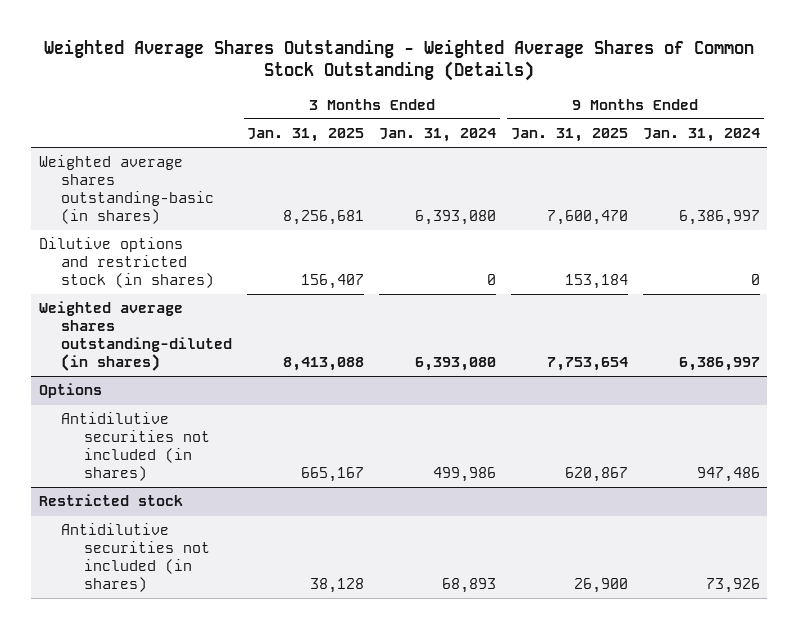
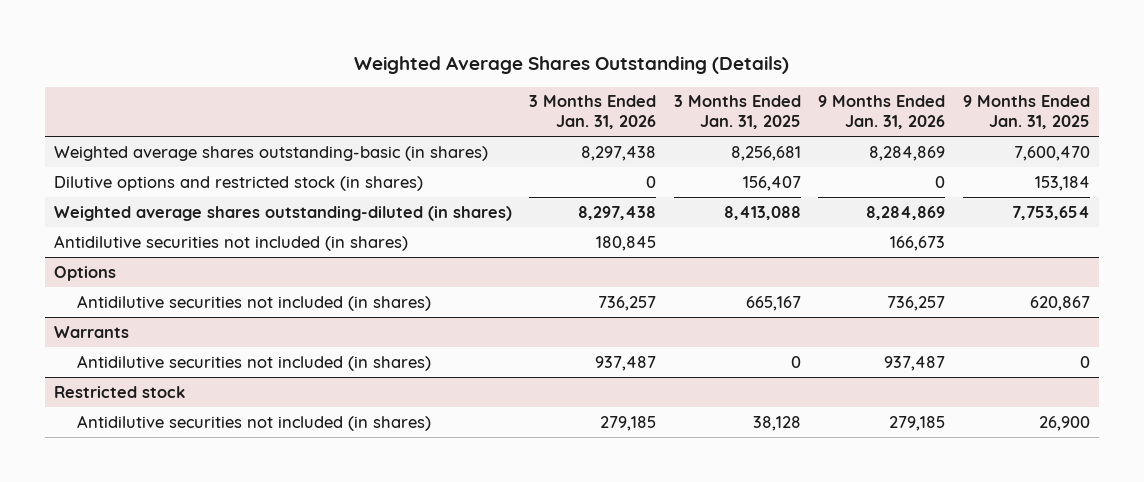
- Weighted Average Shares Outstanding - Weighted Average Shares of Common Stock Outstanding (Details)
+ Weighted Average Shares Outstanding (Details)
- | 3 Months Ended Jan. 31, 2025 | 3 Months Ended Jan. 31, 2024 | 9 Months Ended Jan. 31, 2025 | 9 Months Ended Jan. 31, 2024
+ | 3 Months Ended Jan. 31, 2026 | 3 Months Ended Jan. 31, 2025 | 9 Months Ended Jan. 31, 2026 | 9 Months Ended Jan. 31, 2025
+ Antidilutive securities not included (in shares) | 180,845 | | 166,673 |
+ Warrants
+ Antidilutive securities not included (in shares) | 937,487 | 0 | 937,487 | 0

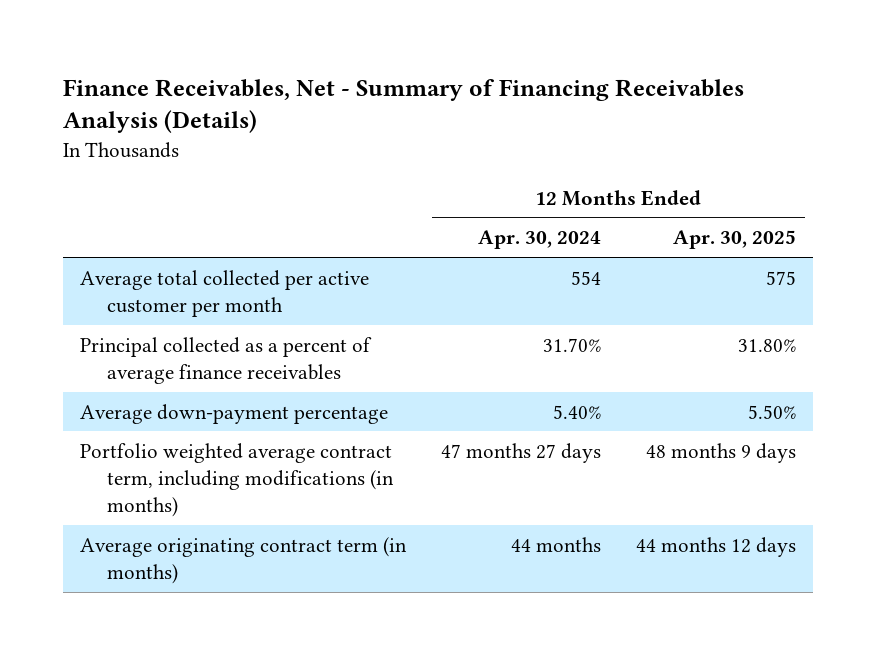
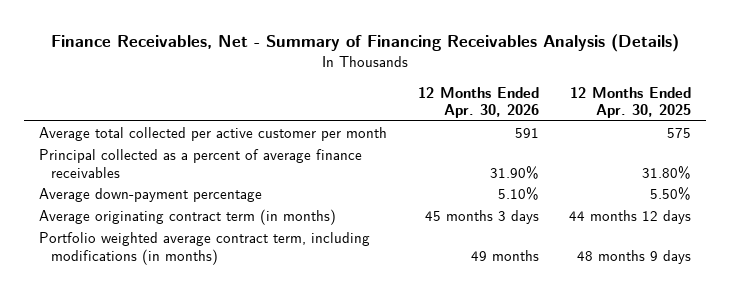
- | 12 Months Ended Apr. 30, 2024 | 12 Months Ended Apr. 30, 2025
+ | 12 Months Ended Apr. 30, 2026 | 12 Months Ended Apr. 30, 2025
moved down: Portfolio weighted average contract term, including modifications (in months) | 49 months | 48 months 9 days

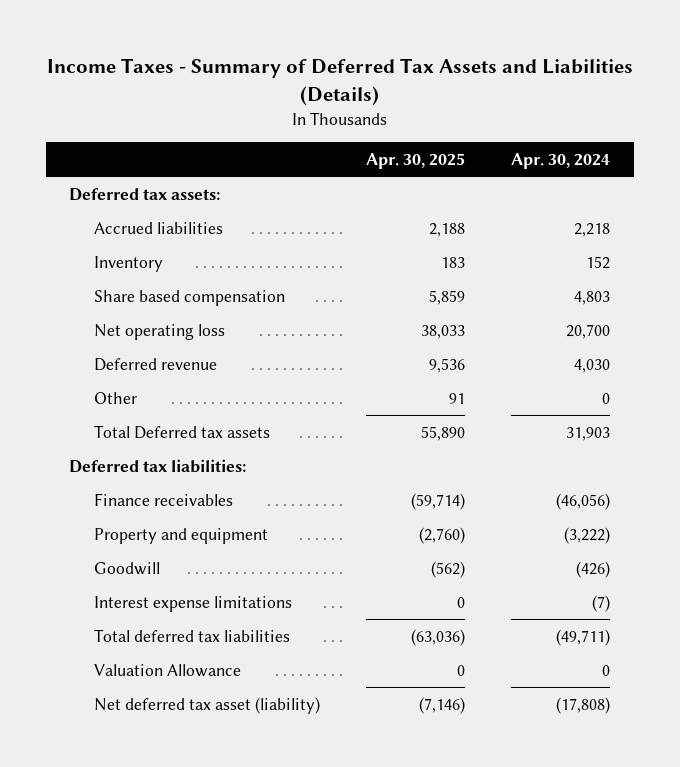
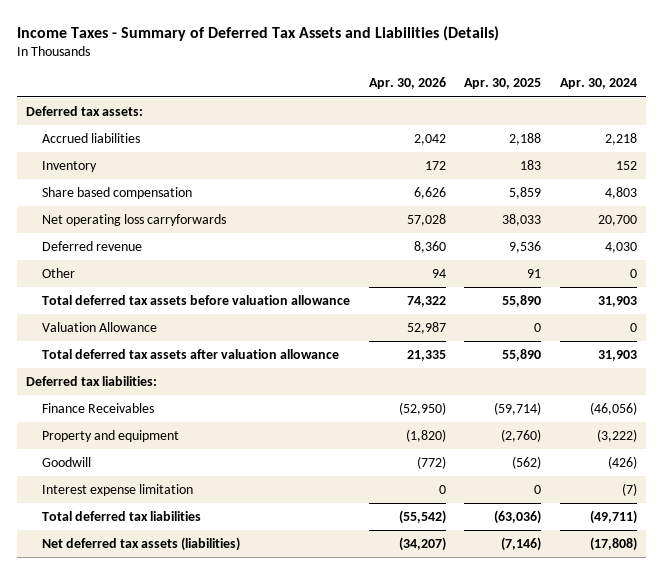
- | Apr. 30, 2025 | Apr. 30, 2024
+ | Apr. 30, 2026 | Apr. 30, 2025 | Apr. 30, 2024
- Net operating loss | 38,033 | 20,700
+ Net operating loss carryforwards | 57,028 | 38,033 | 20,700
- Total Deferred tax assets | 55,890 | 31,903
+ Total deferred tax assets before valuation allowance | 74,322 | 55,890 | 31,903
moved up: Valuation Allowance | 52,987 | 0 | 0
+ Total deferred tax assets after valuation allowance | 21,335 | 55,890 | 31,903
- Finance receivables | (59,714) | (46,056)
+ Finance Receivables | (52,950) | (59,714) | (46,056)
- Interest expense limitations | 0 | (7)
+ Interest expense limitation | 0 | 0 | (7)
- Net deferred tax asset (liability) | (7,146) | (17,808)
+ Net deferred tax assets (liabilities) | (34,207) | (7,146) | (17,808)

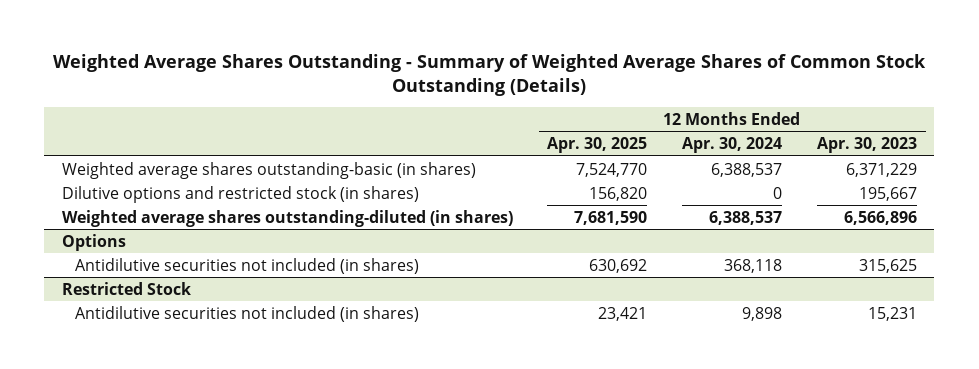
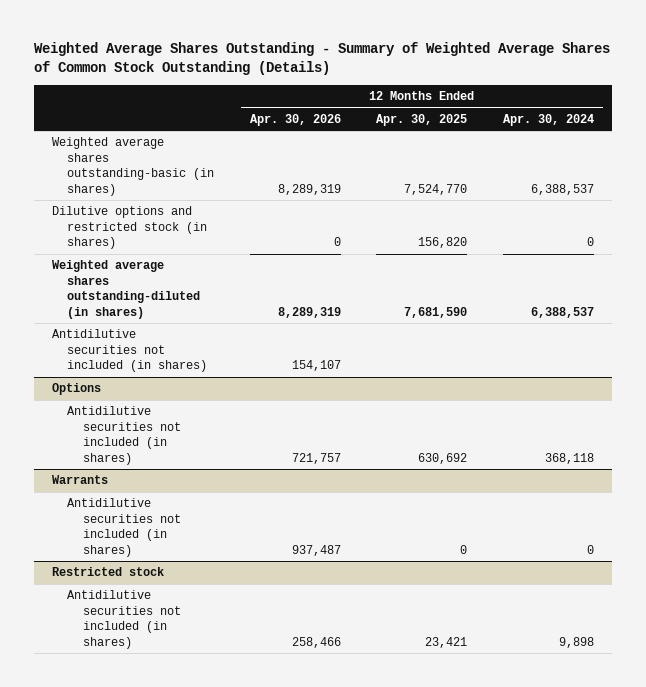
- | 12 Months Ended Apr. 30, 2025 | 12 Months Ended Apr. 30, 2024 | 12 Months Ended Apr. 30, 2023
+ | 12 Months Ended Apr. 30, 2026 | 12 Months Ended Apr. 30, 2025 | 12 Months Ended Apr. 30, 2024
+ Antidilutive securities not included (in shares) | 154,107 | |
- Restricted Stock
+ Warrants
+ Antidilutive securities not included (in shares) | 937,487 | 0 | 0
+ Restricted stock

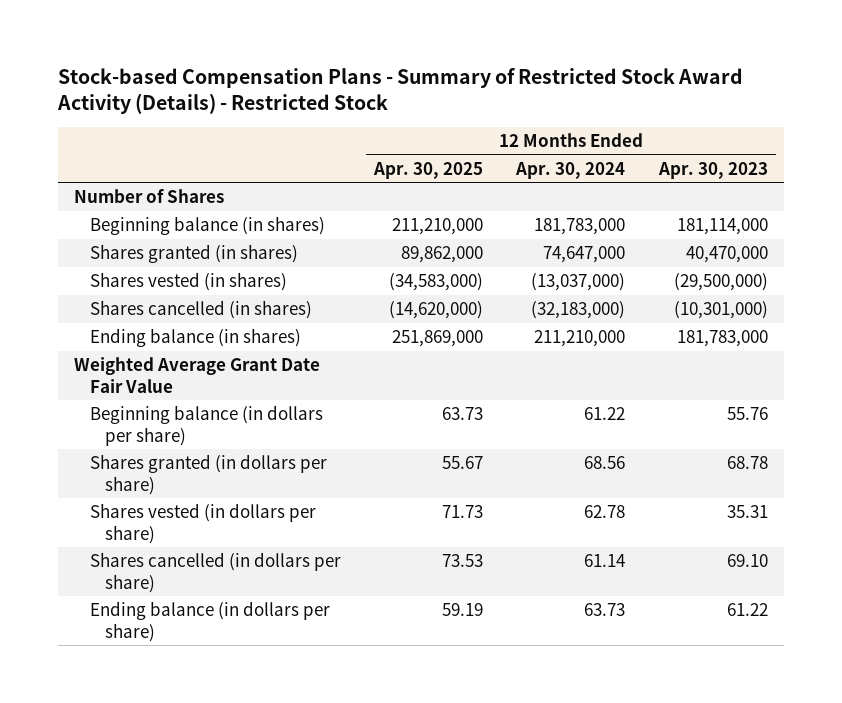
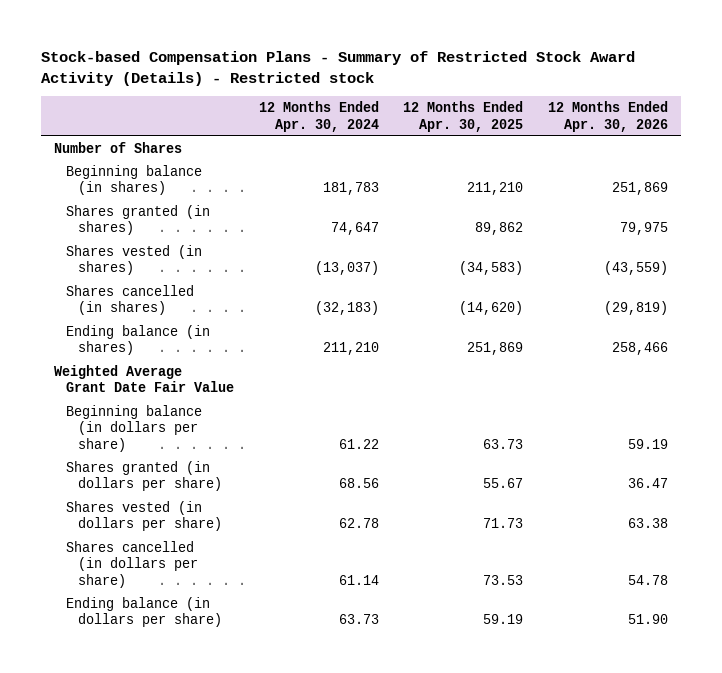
- Stock-based Compensation Plans - Summary of Restricted Stock Award Activity (Details) - Restricted Stock
+ Stock-based Compensation Plans - Summary of Restricted Stock Award Activity (Details) - Restricted stock
- | 12 Months Ended Apr. 30, 2025 | 12 Months Ended Apr. 30, 2024 | 12 Months Ended Apr. 30, 2023
+ | 12 Months Ended Apr. 30, 2024 | 12 Months Ended Apr. 30, 2025 | 12 Months Ended Apr. 30, 2026
- Beginning balance (in shares) | 211,210,000 | 181,783,000 | 181,114,000
- Shares granted (in shares) | 89,862,000 | 74,647,000 | 40,470,000
- Shares vested (in shares) | (34,583,000) | (13,037,000) | (29,500,000)
- Shares cancelled (in shares) | (14,620,000) | (32,183,000) | (10,301,000)
- Ending balance (in shares) | 251,869,000 | 211,210,000 | 181,783,000
+ Beginning balance (in shares) | 181,783 | 211,210 | 251,869
+ Shares granted (in shares) | 74,647 | 89,862 | 79,975
+ Shares vested (in shares) | (13,037) | (34,583) | (43,559)
+ Shares cancelled (in shares) | (32,183) | (14,620) | (29,819)
+ Ending balance (in shares) | 211,210 | 251,869 | 258,466

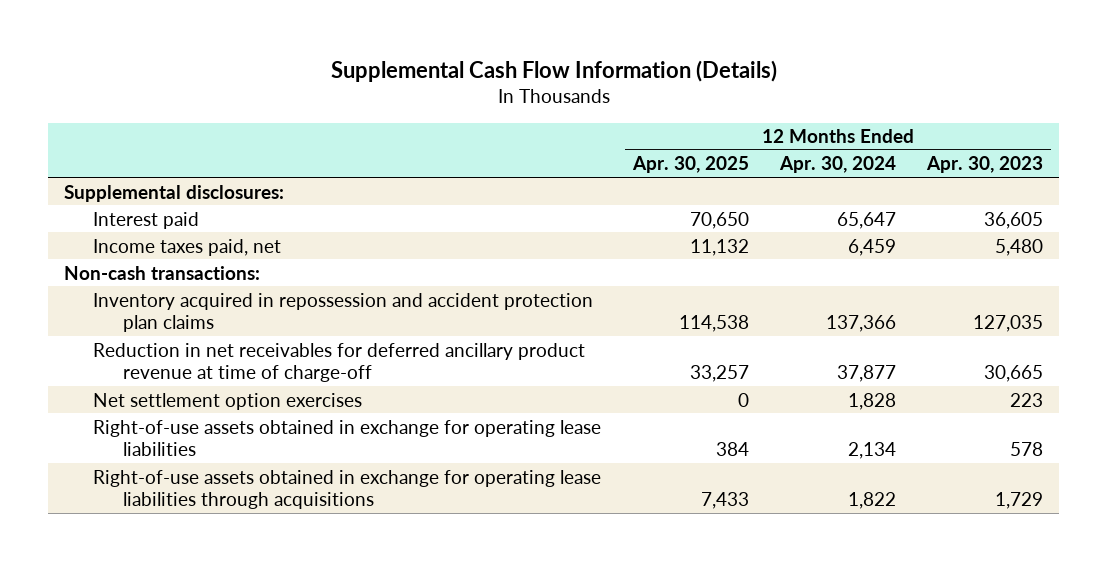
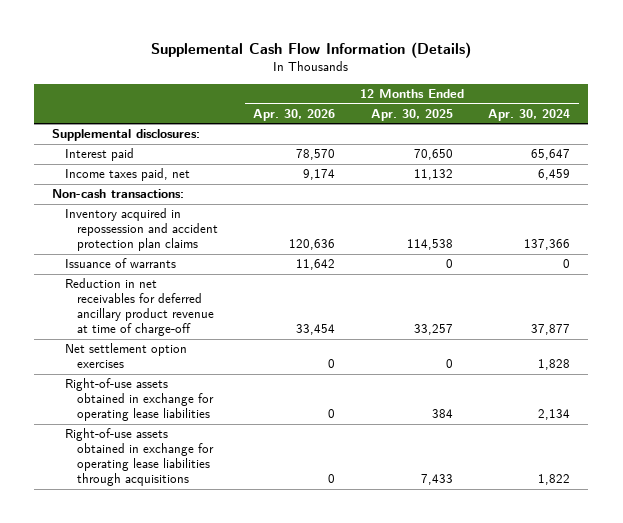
- | 12 Months Ended Apr. 30, 2025 | 12 Months Ended Apr. 30, 2024 | 12 Months Ended Apr. 30, 2023
+ | 12 Months Ended Apr. 30, 2026 | 12 Months Ended Apr. 30, 2025 | 12 Months Ended Apr. 30, 2024
+ Issuance of warrants | 11,642 | 0 | 0

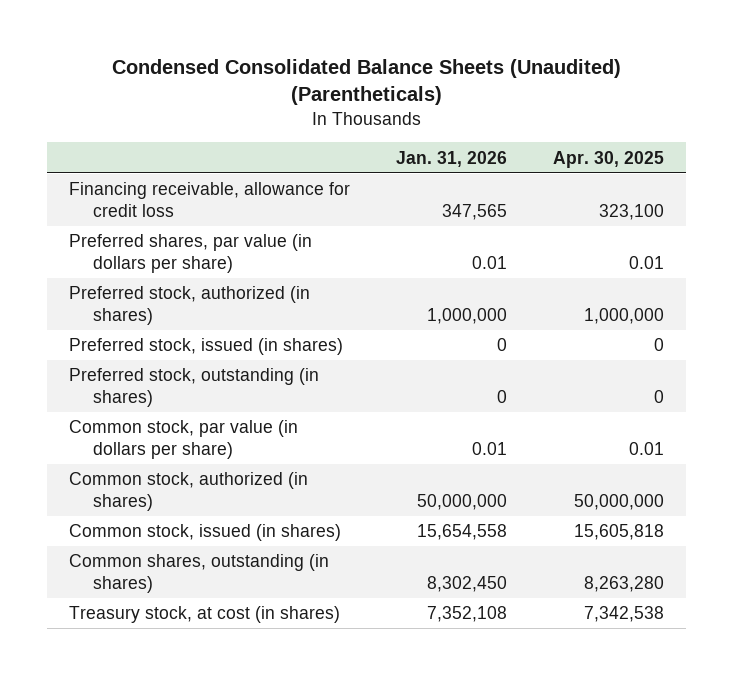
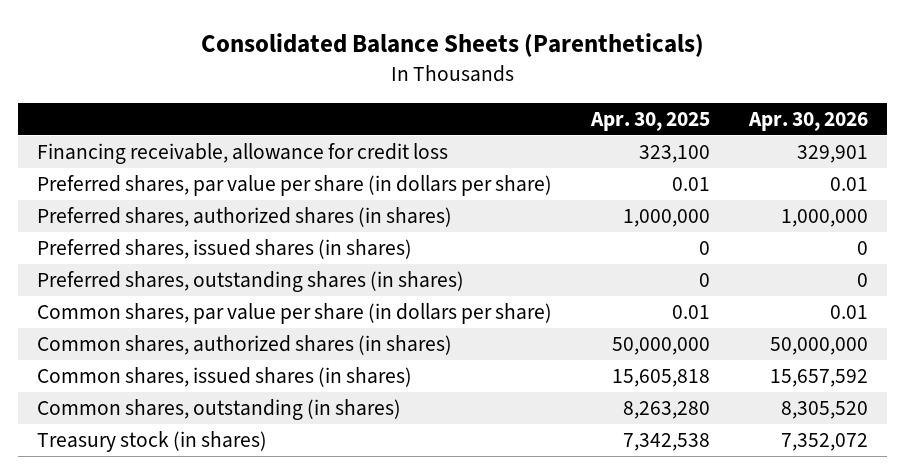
- Condensed Consolidated Balance Sheets (Unaudited) (Parentheticals)
+ Consolidated Balance Sheets (Parentheticals)
- | Jan. 31, 2026 | Apr. 30, 2025
+ | Apr. 30, 2025 | Apr. 30, 2026
- Preferred shares, par value (in dollars per share) | 0.01 | 0.01
- Preferred stock, authorized (in shares) | 1,000,000 | 1,000,000
- Preferred stock, issued (in shares) | 0 | 0
- Preferred stock, outstanding (in shares) | 0 | 0
- Common stock, par value (in dollars per share) | 0.01 | 0.01
- Common stock, authorized (in shares) | 50,000,000 | 50,000,000
- Common stock, issued (in shares) | 15,654,558 | 15,605,818
+ Preferred shares, par value per share (in dollars per share) | 0.01 | 0.01
+ Preferred shares, authorized shares (in shares) | 1,000,000 | 1,000,000
+ Preferred shares, issued shares (in shares) | 0 | 0
+ Preferred shares, outstanding shares (in shares) | 0 | 0
+ Common shares, par value per share (in dollars per share) | 0.01 | 0.01
+ Common shares, authorized shares (in shares) | 50,000,000 | 50,000,000
+ Common shares, issued shares (in shares) | 15,605,818 | 15,657,592
- Treasury stock, at cost (in shares) | 7,352,108 | 7,342,538
+ Treasury stock (in shares) | 7,342,538 | 7,352,072

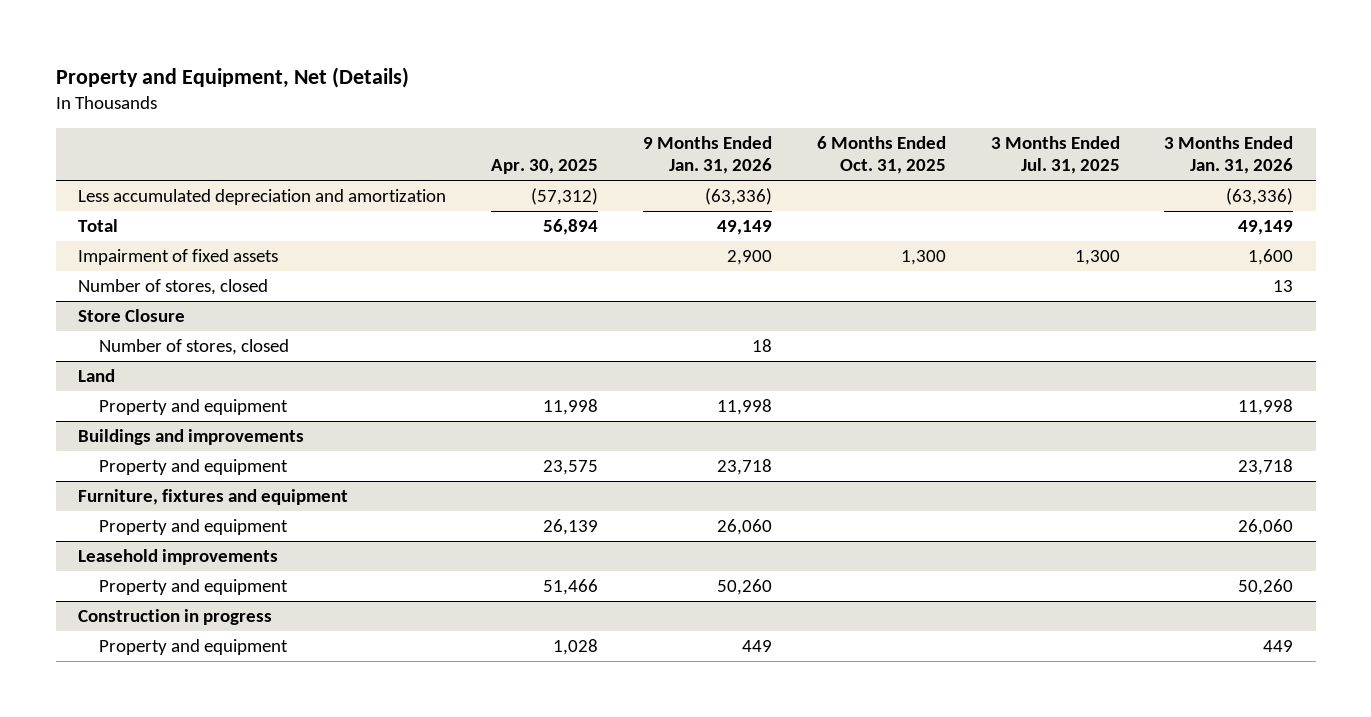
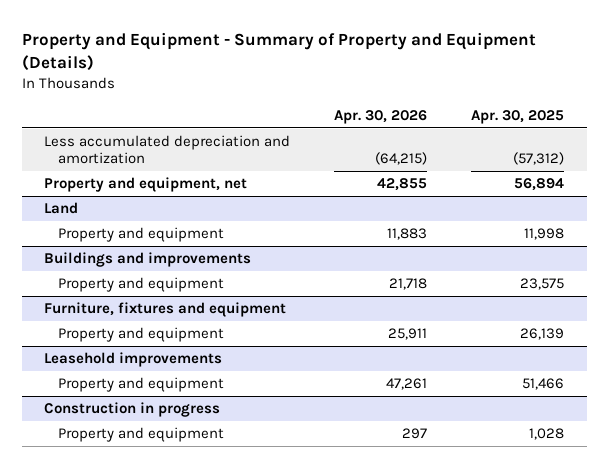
- Property and Equipment, Net (Details)
+ Property and Equipment - Summary of Property and Equipment (Details)
- | Apr. 30, 2025 | 9 Months Ended Jan. 31, 2026 | 6 Months Ended Oct. 31, 2025 | 3 Months Ended Jul. 31, 2025 | 3 Months Ended Jan. 31, 2026
+ | Apr. 30, 2026 | Apr. 30, 2025
- Total | 56,894 | 49,149 | | | 49,149
- Impairment of fixed assets | | 2,900 | 1,300 | 1,300 | 1,600
- Number of stores, closed | | | | | 13
- Store Closure
- Number of stores, closed | | 18 | | |
+ Property and equipment, net | 42,855 | 56,894

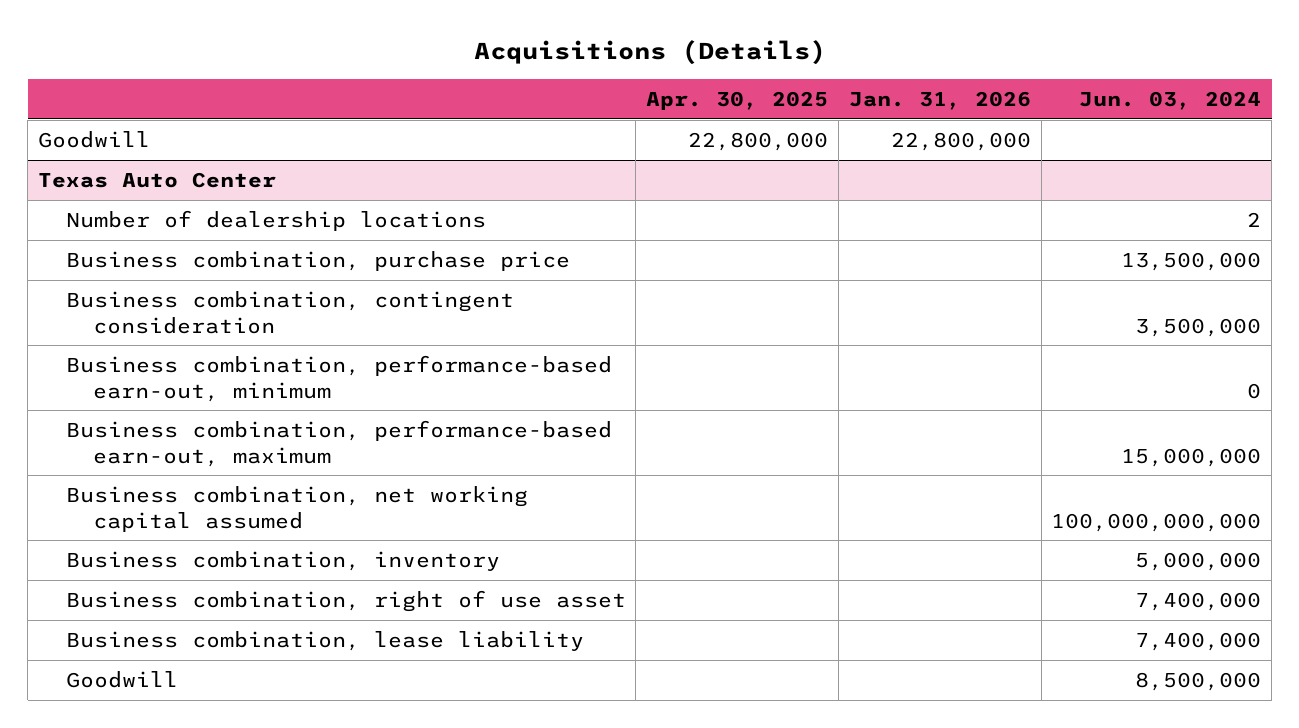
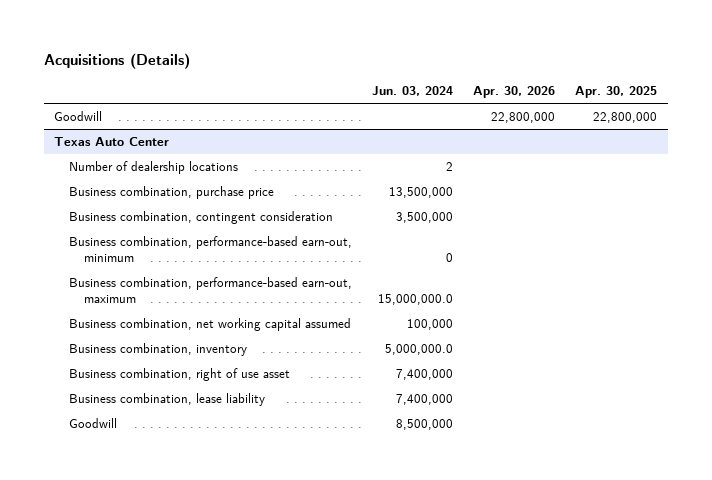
- | Apr. 30, 2025 | Jan. 31, 2026 | Jun. 03, 2024
+ | Jun. 03, 2024 | Apr. 30, 2026 | Apr. 30, 2025
@ Texas Auto Center
- Business combination, performance-based earn-out, maximum | | | 15,000,000
- Business combination, net working capital assumed | | | 100,000,000,000
- Business combination, inventory | | | 5,000,000
+ Business combination, performance-based earn-out, maximum | 15,000,000.0 | |
+ Business combination, net working capital assumed | 100,000 | |
+ Business combination, inventory | 5,000,000.0 | |

